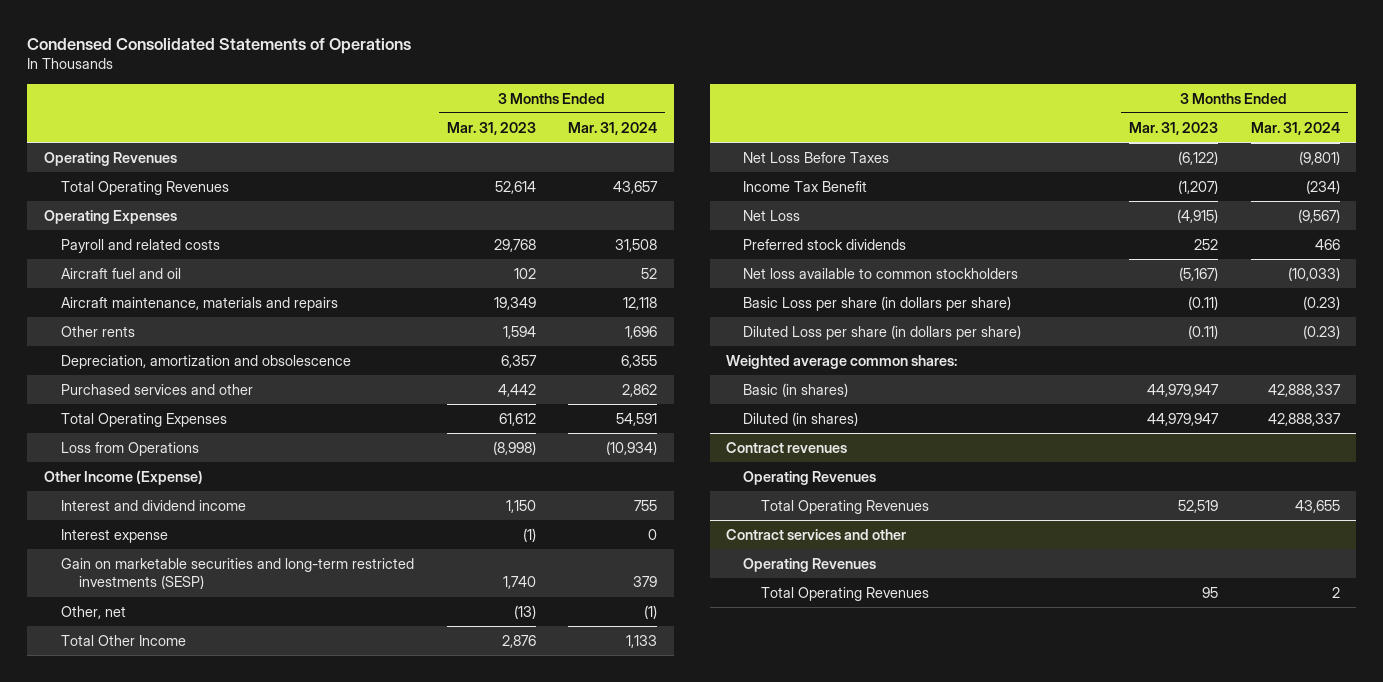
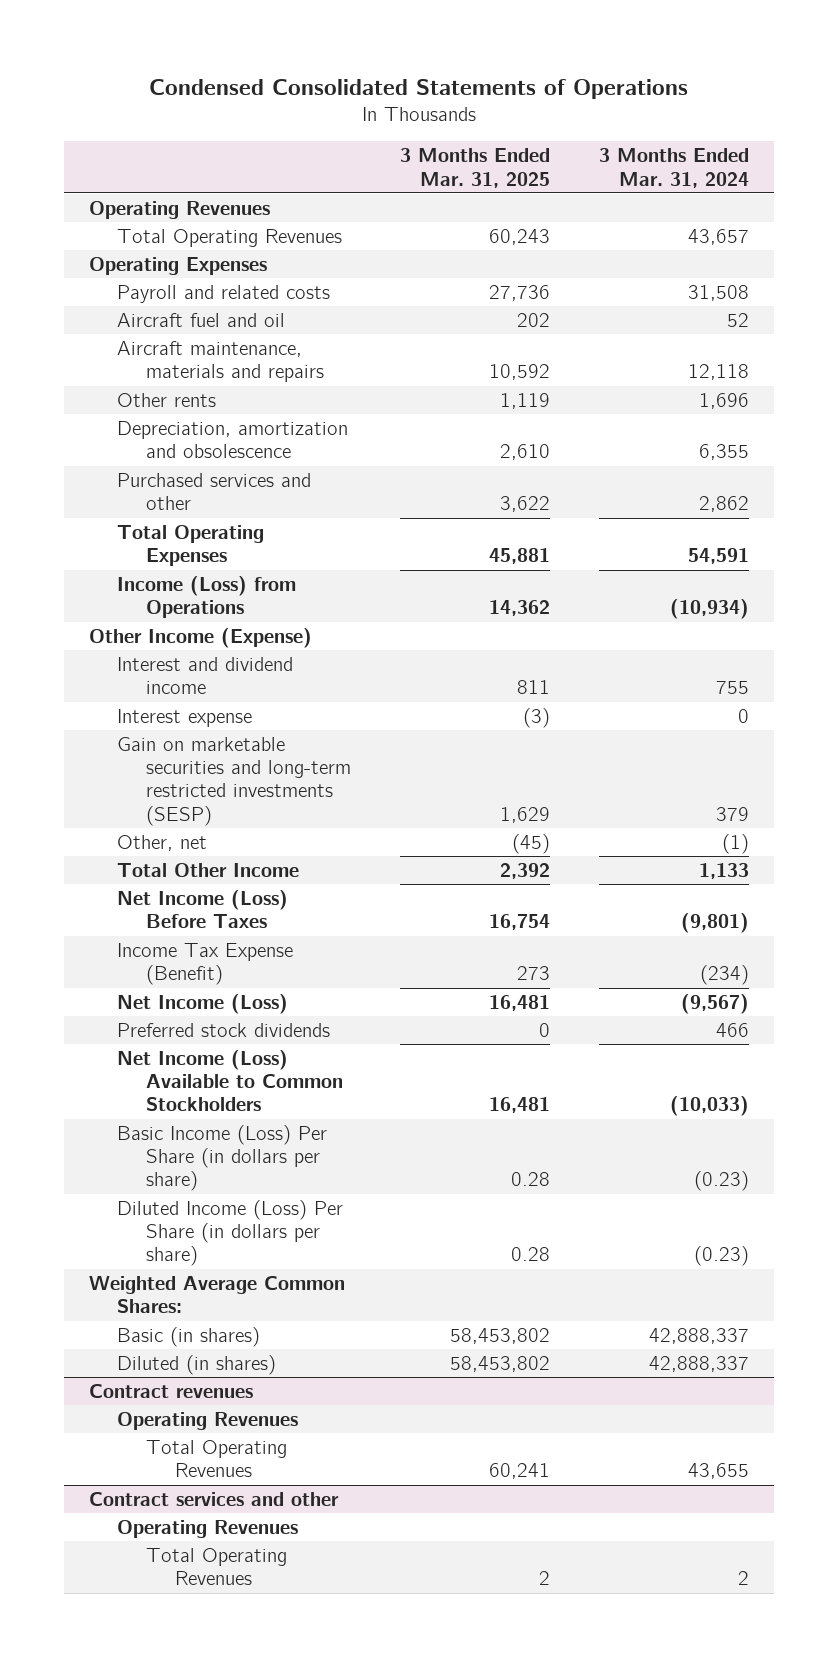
- | 3 Months Ended Mar. 31, 2023 | 3 Months Ended Mar. 31, 2024
+ | 3 Months Ended Mar. 31, 2025 | 3 Months Ended Mar. 31, 2024
- Loss from Operations | (8,998) | (10,934)
+ Income (Loss) from Operations | 14,362 | (10,934)
- Net Loss Before Taxes | (6,122) | (9,801)
- Income Tax Benefit | (1,207) | (234)
- Net Loss | (4,915) | (9,567)
+ Net Income (Loss) Before Taxes | 16,754 | (9,801)
+ Income Tax Expense (Benefit) | 273 | (234)
+ Net Income (Loss) | 16,481 | (9,567)
- Net loss available to common stockholders | (5,167) | (10,033)
- Basic Loss per share (in dollars per share) | (0.11) | (0.23)
- Diluted Loss per share (in dollars per share) | (0.11) | (0.23)
- Weighted average common shares:
+ Net Income (Loss) Available to Common Stockholders | 16,481 | (10,033)
+ Basic Income (Loss) Per Share (in dollars per share) | 0.28 | (0.23)
+ Diluted Income (Loss) Per Share (in dollars per share) | 0.28 | (0.23)
+ Weighted Average Common Shares:

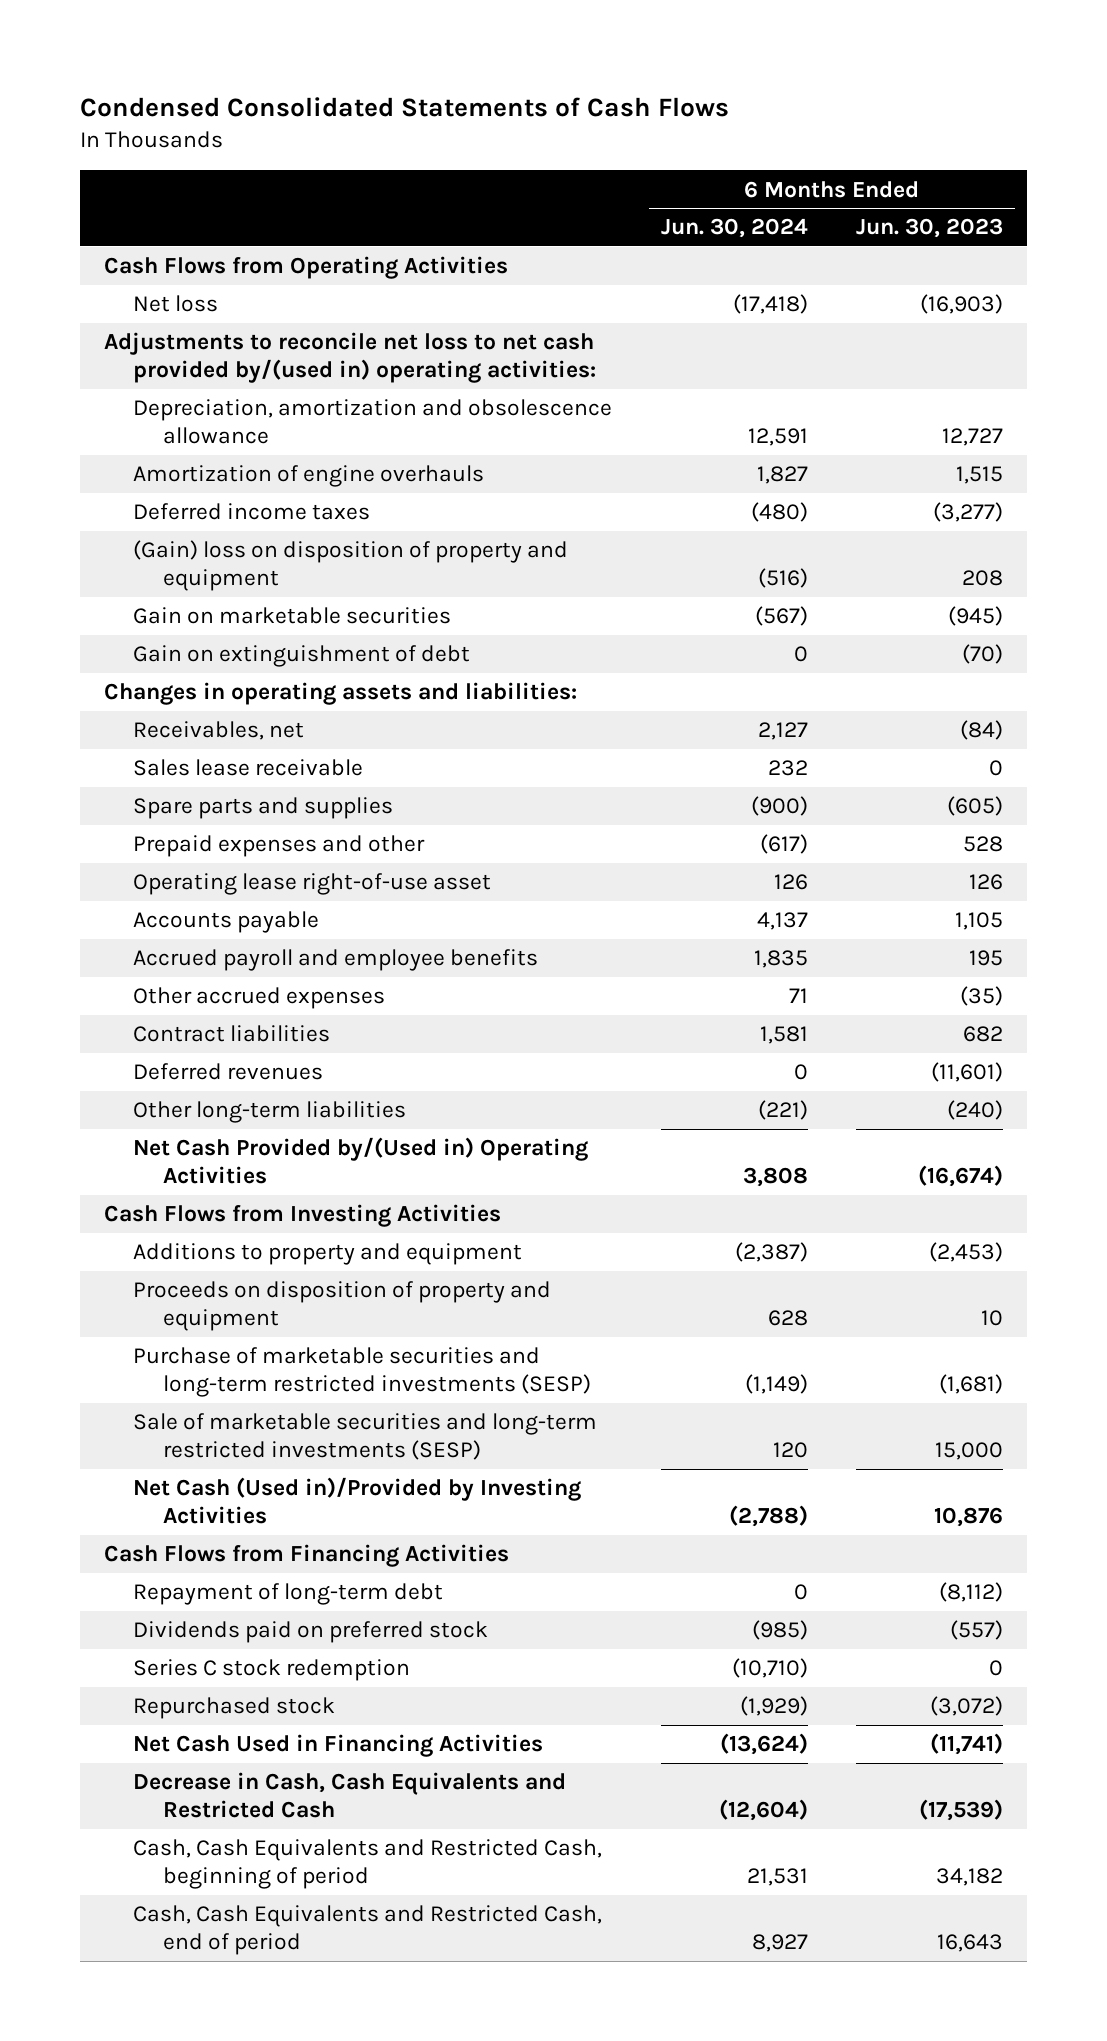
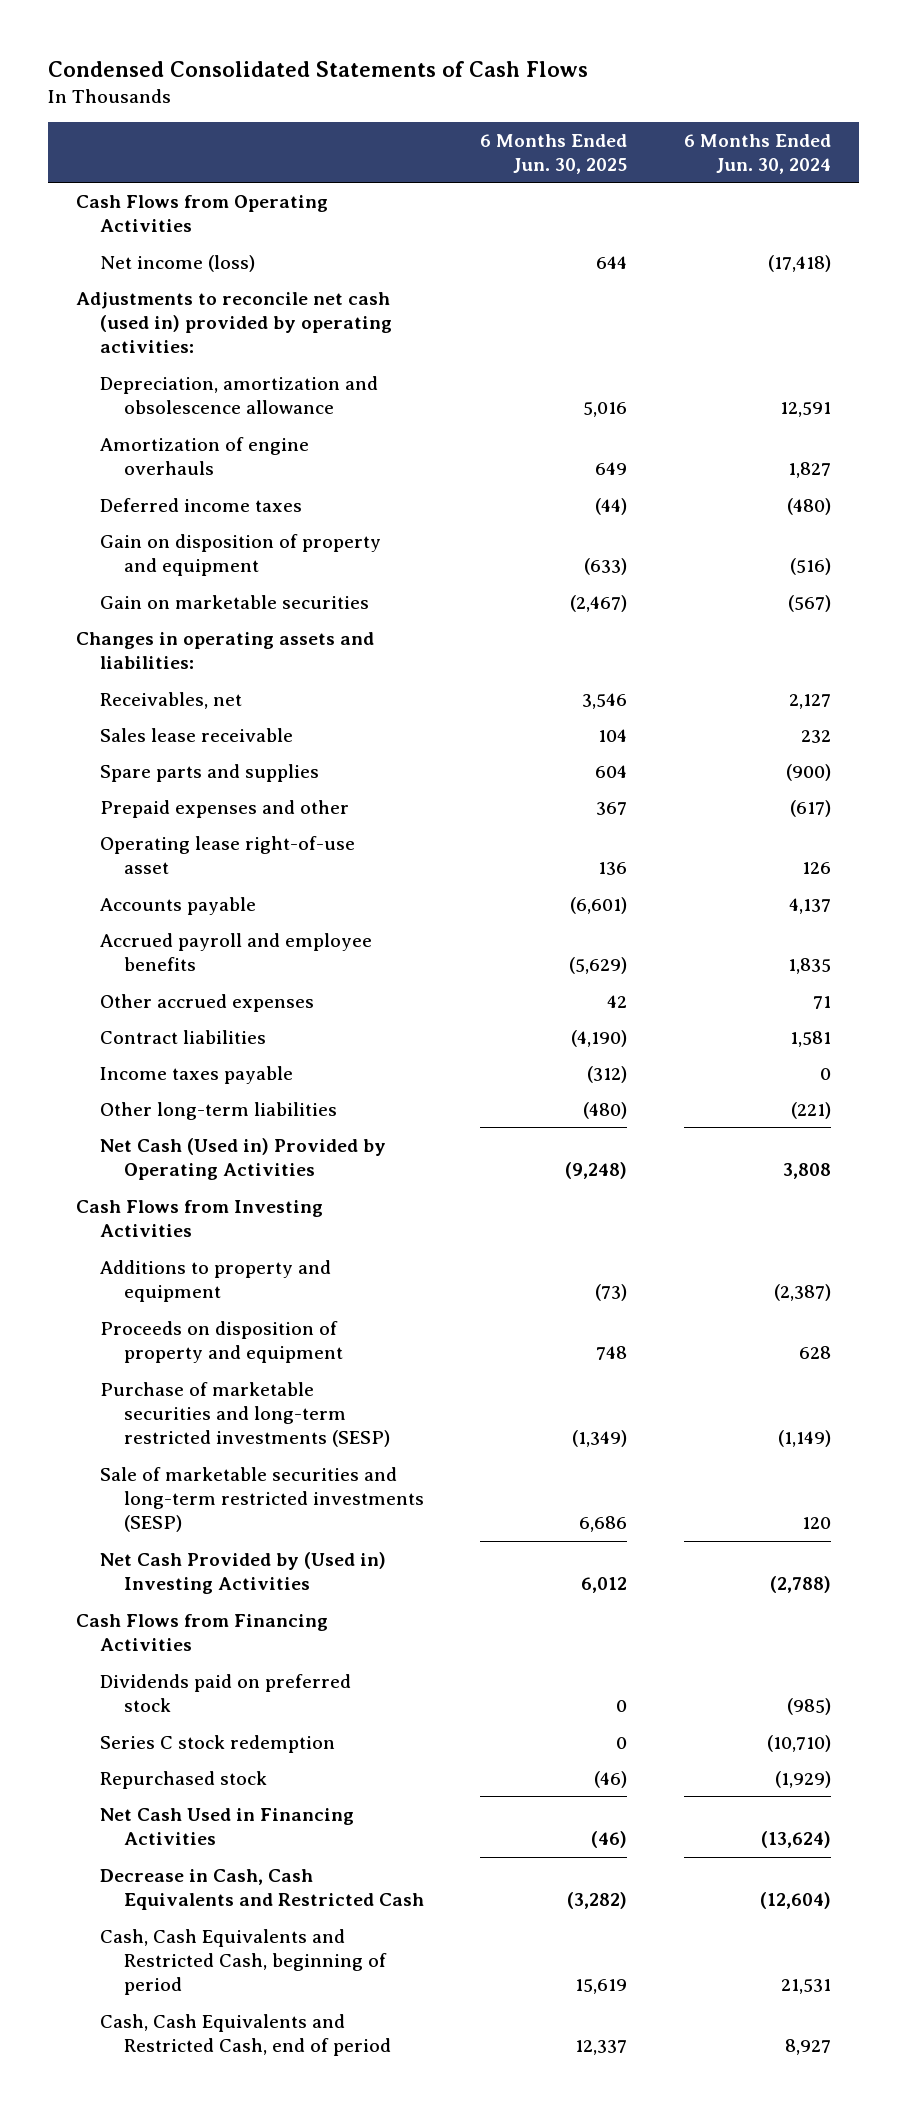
- | 6 Months Ended Jun. 30, 2024 | 6 Months Ended Jun. 30, 2023
+ | 6 Months Ended Jun. 30, 2025 | 6 Months Ended Jun. 30, 2024
- Net loss | (17,418) | (16,903)
- Adjustments to reconcile net loss to net cash provided by/(used in) operating activities:
+ Net income (loss) | 644 | (17,418)
+ Adjustments to reconcile net cash (used in) provided by operating activities:
- (Gain) loss on disposition of property and equipment | (516) | 208
+ Gain on disposition of property and equipment | (633) | (516)
- Gain on extinguishment of debt | 0 | (70)
- Deferred revenues | 0 | (11,601)
+ Income taxes payable | (312) | 0
- Net Cash Provided by/(Used in) Operating Activities | 3,808 | (16,674)
+ Net Cash (Used in) Provided by Operating Activities | (9,248) | 3,808
- Net Cash (Used in)/Provided by Investing Activities | (2,788) | 10,876
+ Net Cash Provided by (Used in) Investing Activities | 6,012 | (2,788)
- Repayment of long-term debt | 0 | (8,112)

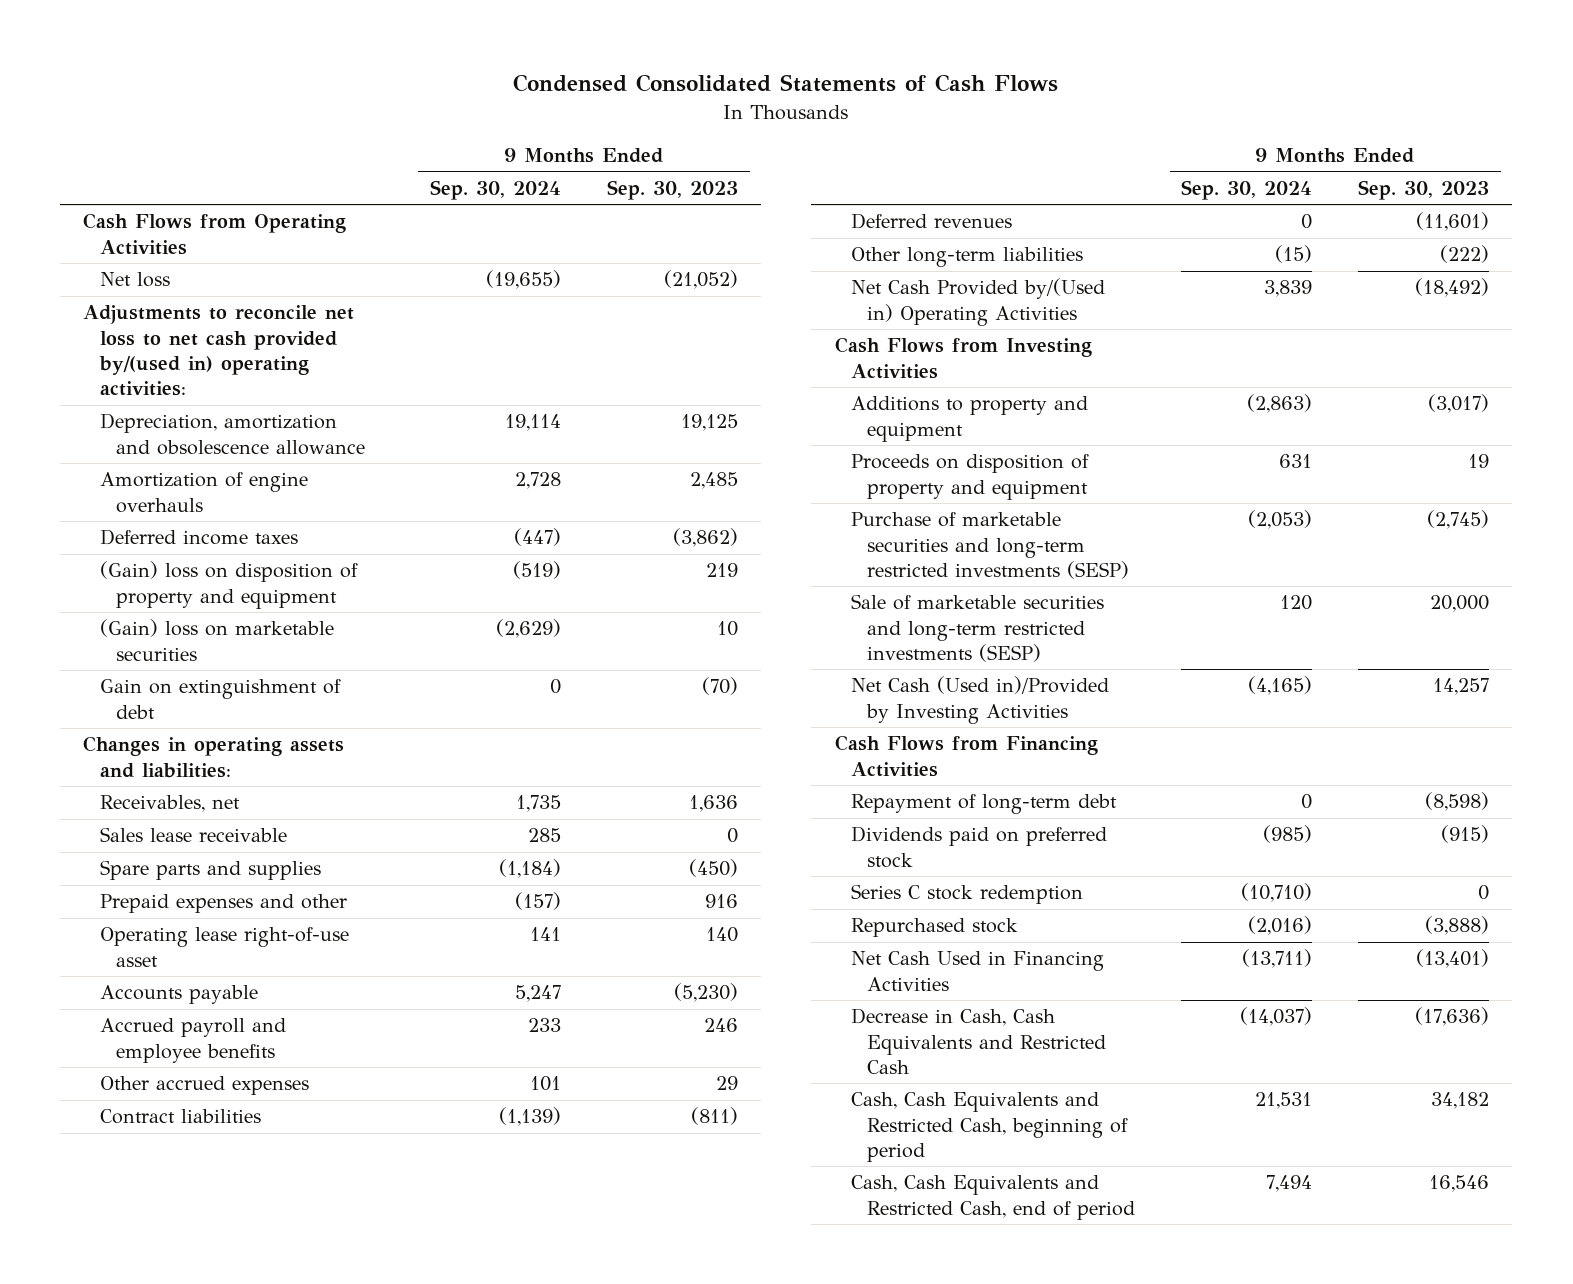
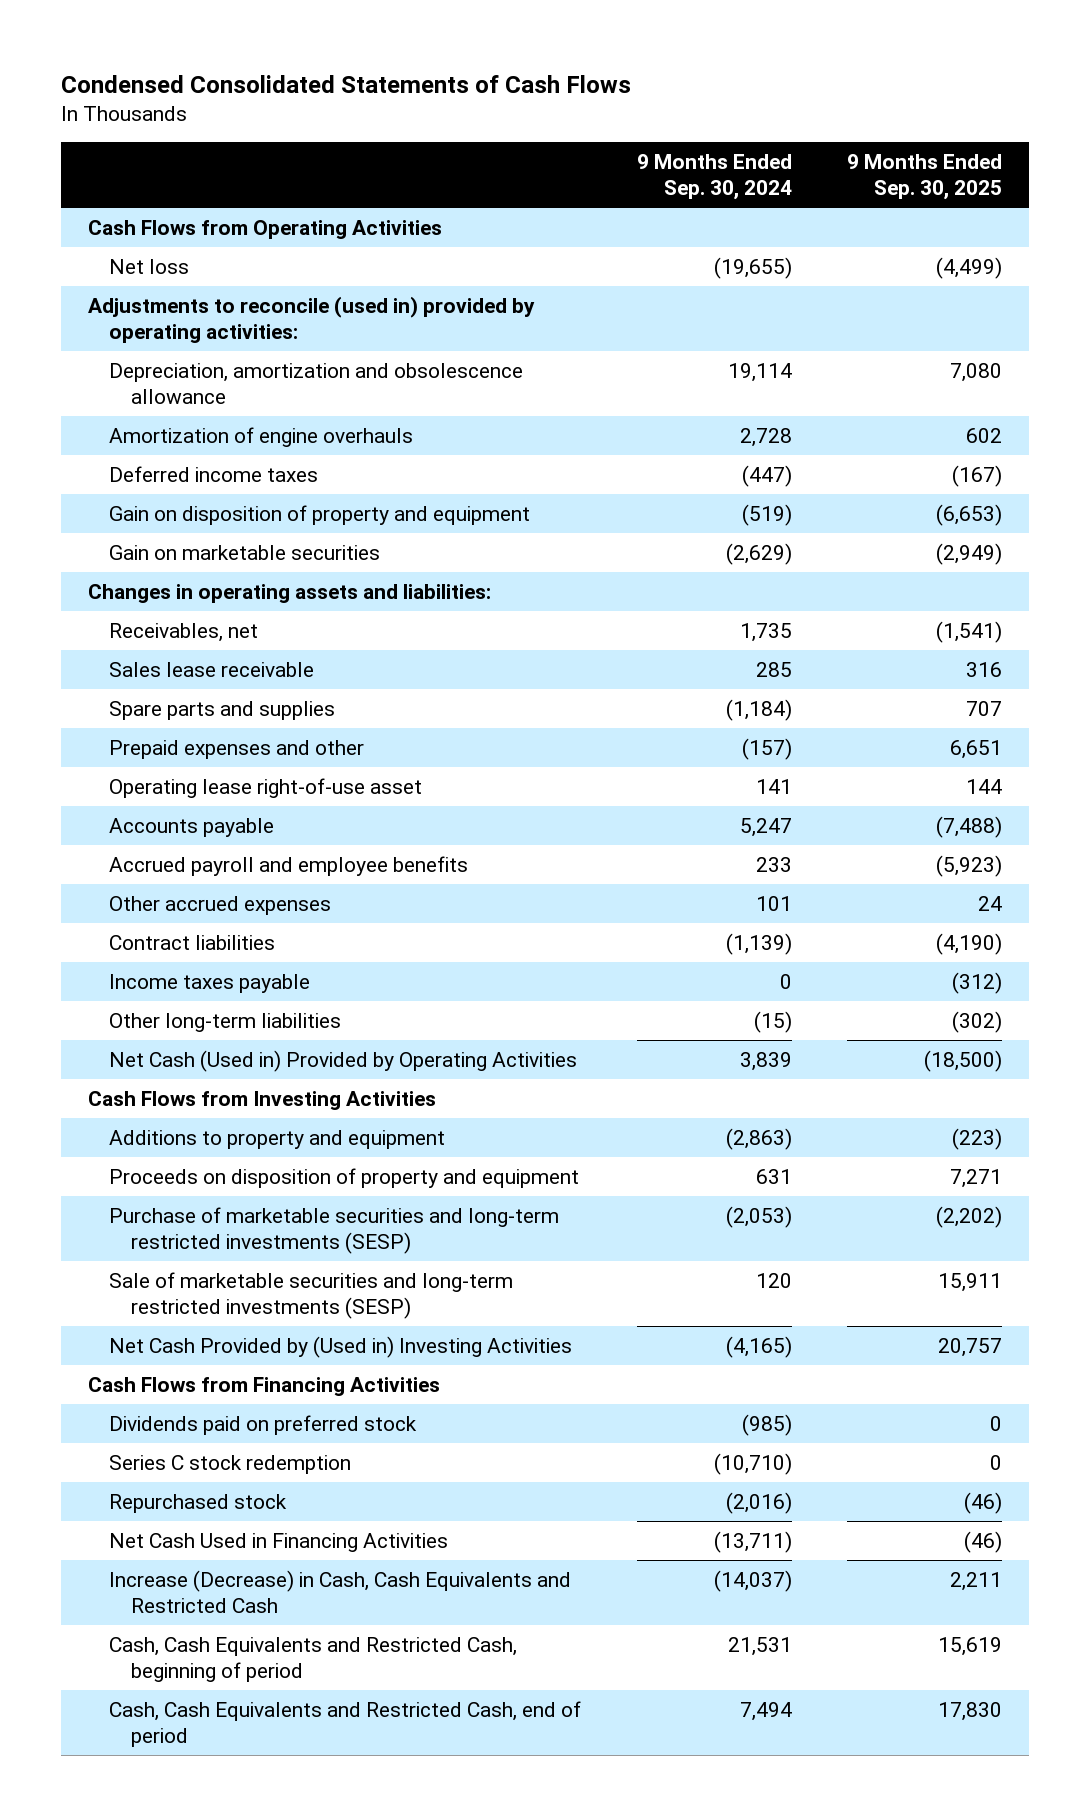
- | 9 Months Ended Sep. 30, 2024 | 9 Months Ended Sep. 30, 2023
+ | 9 Months Ended Sep. 30, 2024 | 9 Months Ended Sep. 30, 2025
- Adjustments to reconcile net loss to net cash provided by/(used in) operating activities:
+ Adjustments to reconcile (used in) provided by operating activities:
- (Gain) loss on disposition of property and equipment | (519) | 219
- (Gain) loss on marketable securities | (2,629) | 10
- Gain on extinguishment of debt | 0 | (70)
+ Gain on disposition of property and equipment | (519) | (6,653)
+ Gain on marketable securities | (2,629) | (2,949)
- Deferred revenues | 0 | (11,601)
+ Income taxes payable | 0 | (312)
- Net Cash Provided by/(Used in) Operating Activities | 3,839 | (18,492)
+ Net Cash (Used in) Provided by Operating Activities | 3,839 | (18,500)
- Net Cash (Used in)/Provided by Investing Activities | (4,165) | 14,257
+ Net Cash Provided by (Used in) Investing Activities | (4,165) | 20,757
- Repayment of long-term debt | 0 | (8,598)
- Decrease in Cash, Cash Equivalents and Restricted Cash | (14,037) | (17,636)
+ Increase (Decrease) in Cash, Cash Equivalents and Restricted Cash | (14,037) | 2,211

